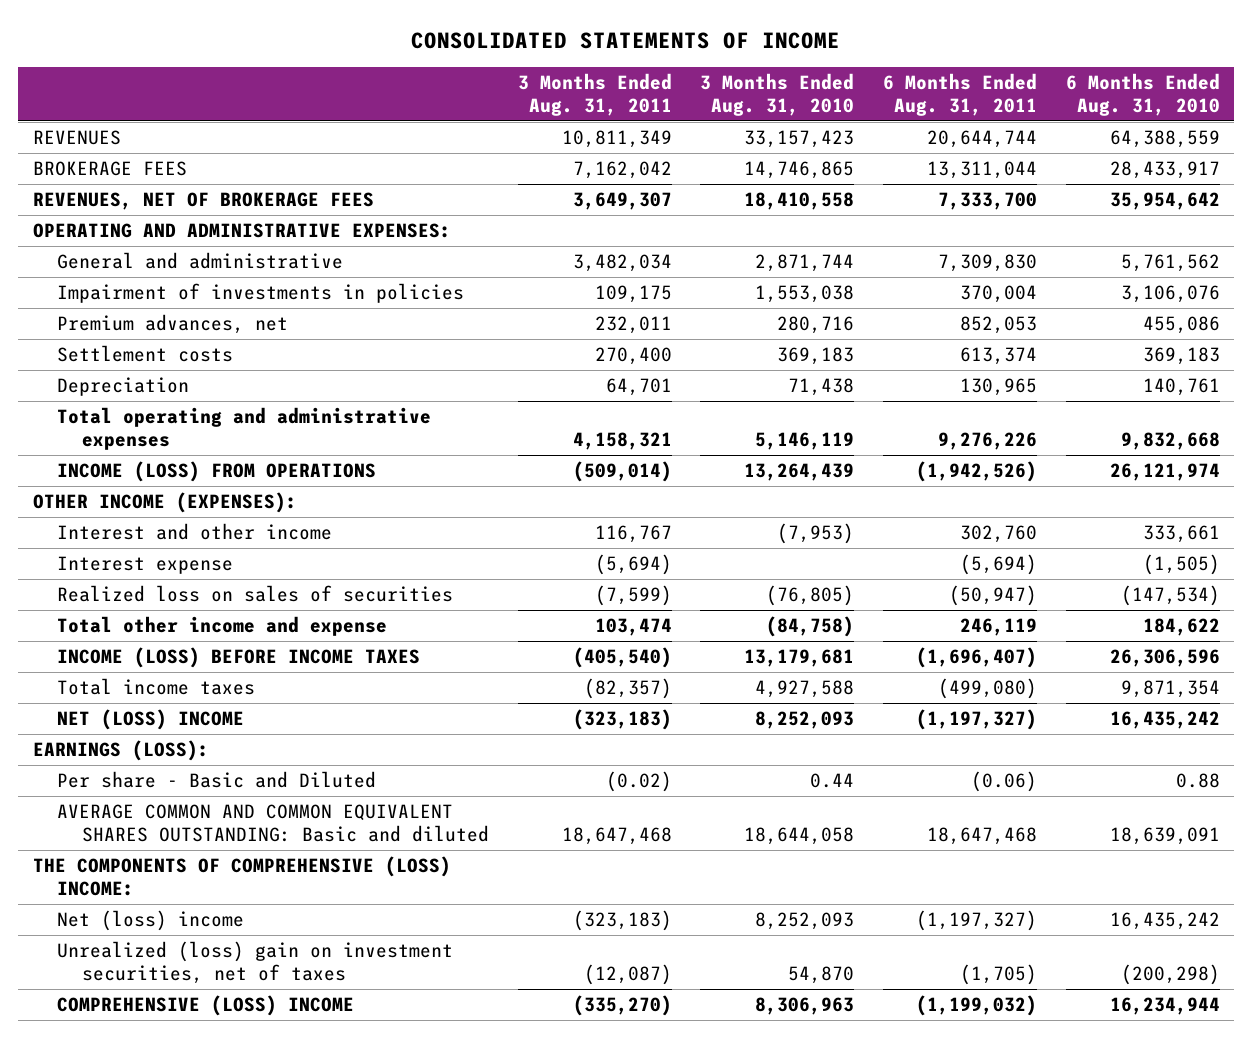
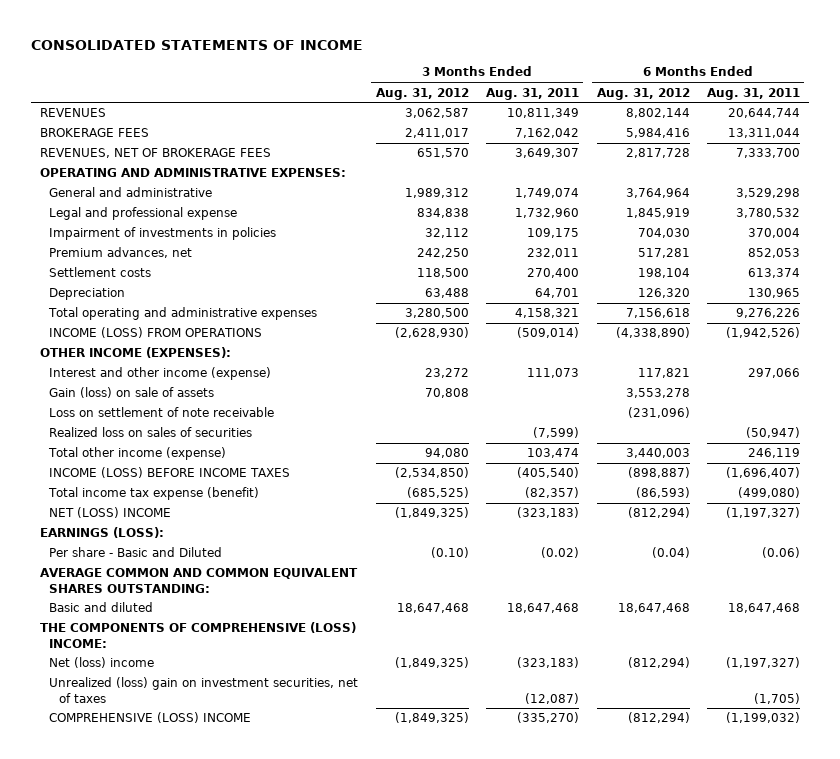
- | 3 Months Ended Aug. 31, 2011 | 3 Months Ended Aug. 31, 2010 | 6 Months Ended Aug. 31, 2011 | 6 Months Ended Aug. 31, 2010
+ | 3 Months Ended Aug. 31, 2012 | 3 Months Ended Aug. 31, 2011 | 6 Months Ended Aug. 31, 2012 | 6 Months Ended Aug. 31, 2011
- General and administrative | 3,482,034 | 2,871,744 | 7,309,830 | 5,761,562
+ General and administrative | 1,989,312 | 1,749,074 | 3,764,964 | 3,529,298
+ Legal and professional expense | 834,838 | 1,732,960 | 1,845,919 | 3,780,532
- Interest and other income | 116,767 | (7,953) | 302,760 | 333,661
- Interest expense | (5,694) | | (5,694) | (1,505)
+ Interest and other income (expense) | 23,272 | 111,073 | 117,821 | 297,066
+ Gain (loss) on sale of assets | 70,808 | | 3,553,278 |
+ Loss on settlement of note receivable | | | (231,096) |
- Total other income and expense | 103,474 | (84,758) | 246,119 | 184,622
+ Total other income (expense) | 94,080 | 103,474 | 3,440,003 | 246,119
- Total income taxes | (82,357) | 4,927,588 | (499,080) | 9,871,354
+ Total income tax expense (benefit) | (685,525) | (82,357) | (86,593) | (499,080)
- AVERAGE COMMON AND COMMON EQUIVALENT SHARES OUTSTANDING: Basic and diluted | 18,647,468 | 18,644,058 | 18,647,468 | 18,639,091
+ AVERAGE COMMON AND COMMON EQUIVALENT SHARES OUTSTANDING:
+ Basic and diluted | 18,647,468 | 18,647,468 | 18,647,468 | 18,647,468

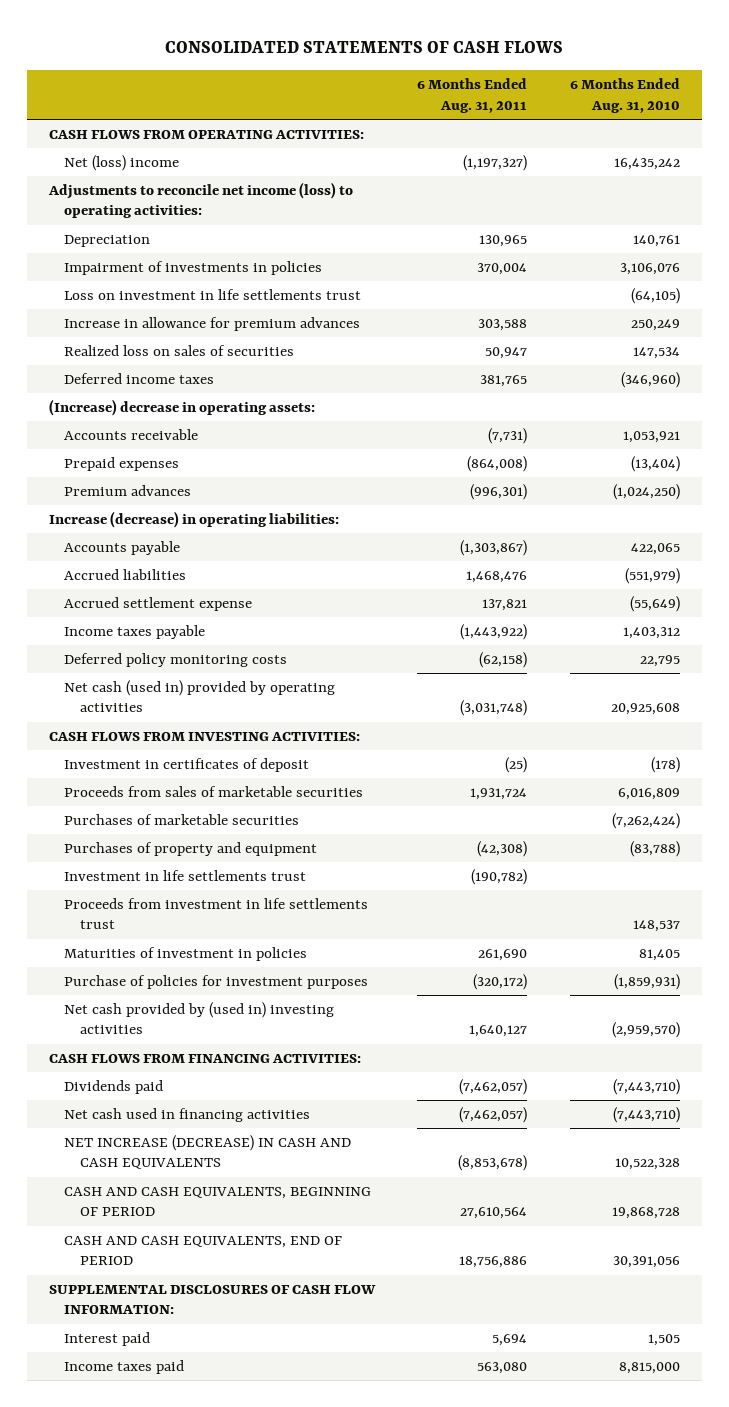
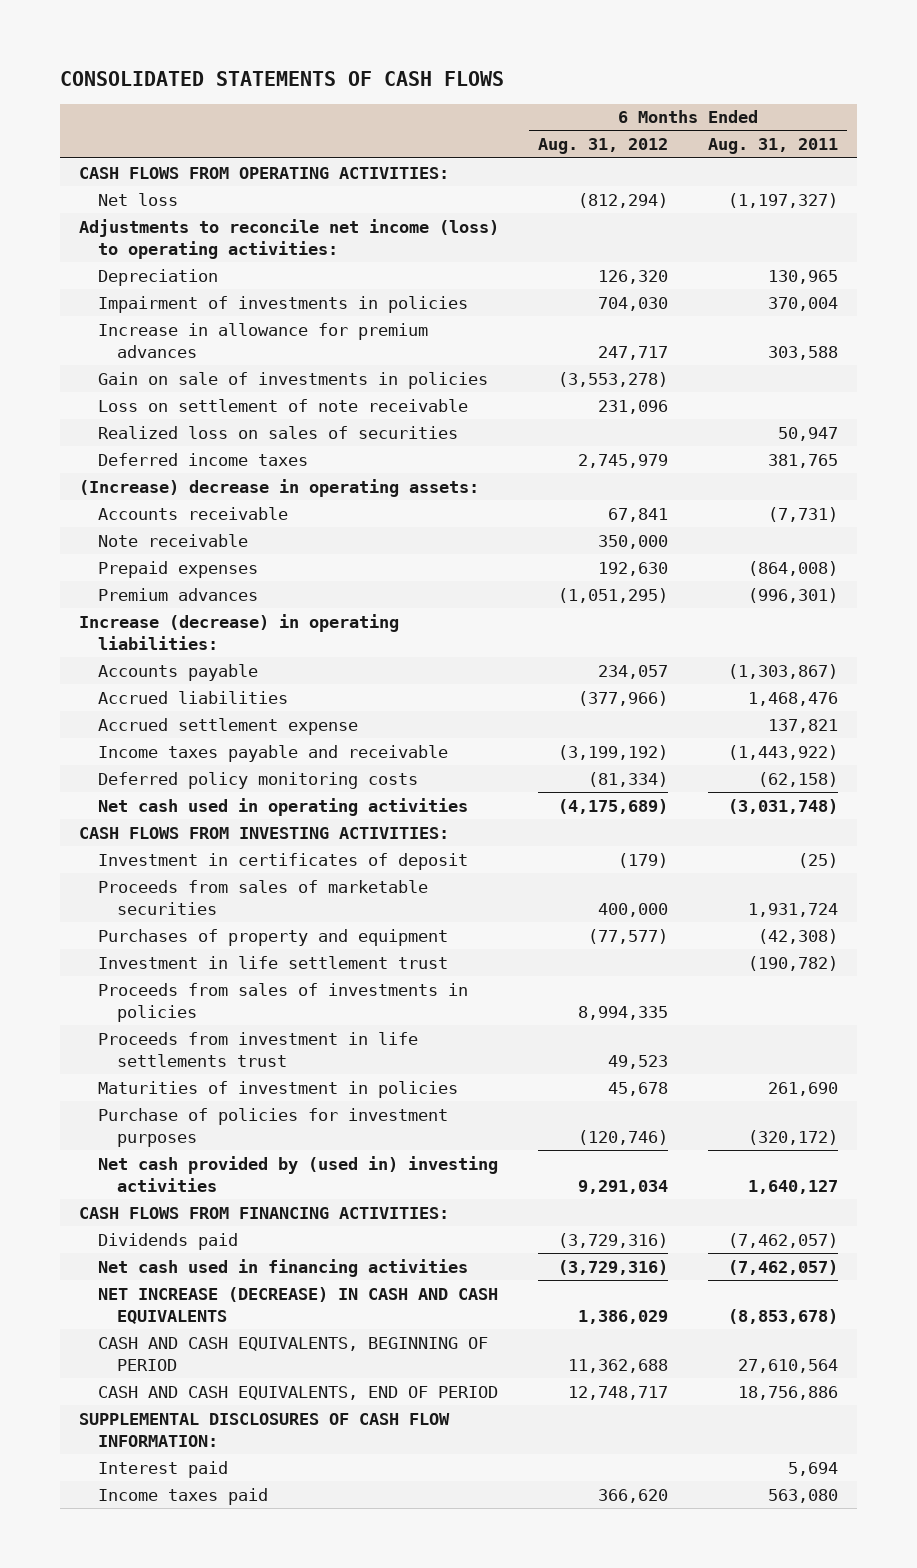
- | 6 Months Ended Aug. 31, 2011 | 6 Months Ended Aug. 31, 2010
+ | 6 Months Ended Aug. 31, 2012 | 6 Months Ended Aug. 31, 2011
- Net (loss) income | (1,197,327) | 16,435,242
+ Net loss | (812,294) | (1,197,327)
- Loss on investment in life settlements trust | | (64,105)
+ Gain on sale of investments in policies | (3,553,278) |
+ Loss on settlement of note receivable | 231,096 |
+ Note receivable | 350,000 |
- Income taxes payable | (1,443,922) | 1,403,312
+ Income taxes payable and receivable | (3,199,192) | (1,443,922)
- Net cash (used in) provided by operating activities | (3,031,748) | 20,925,608
+ Net cash used in operating activities | (4,175,689) | (3,031,748)
- Purchases of marketable securities | | (7,262,424)
- Investment in life settlements trust | (190,782) |
+ Investment in life settlement trust | | (190,782)
+ Proceeds from sales of investments in policies | 8,994,335 |

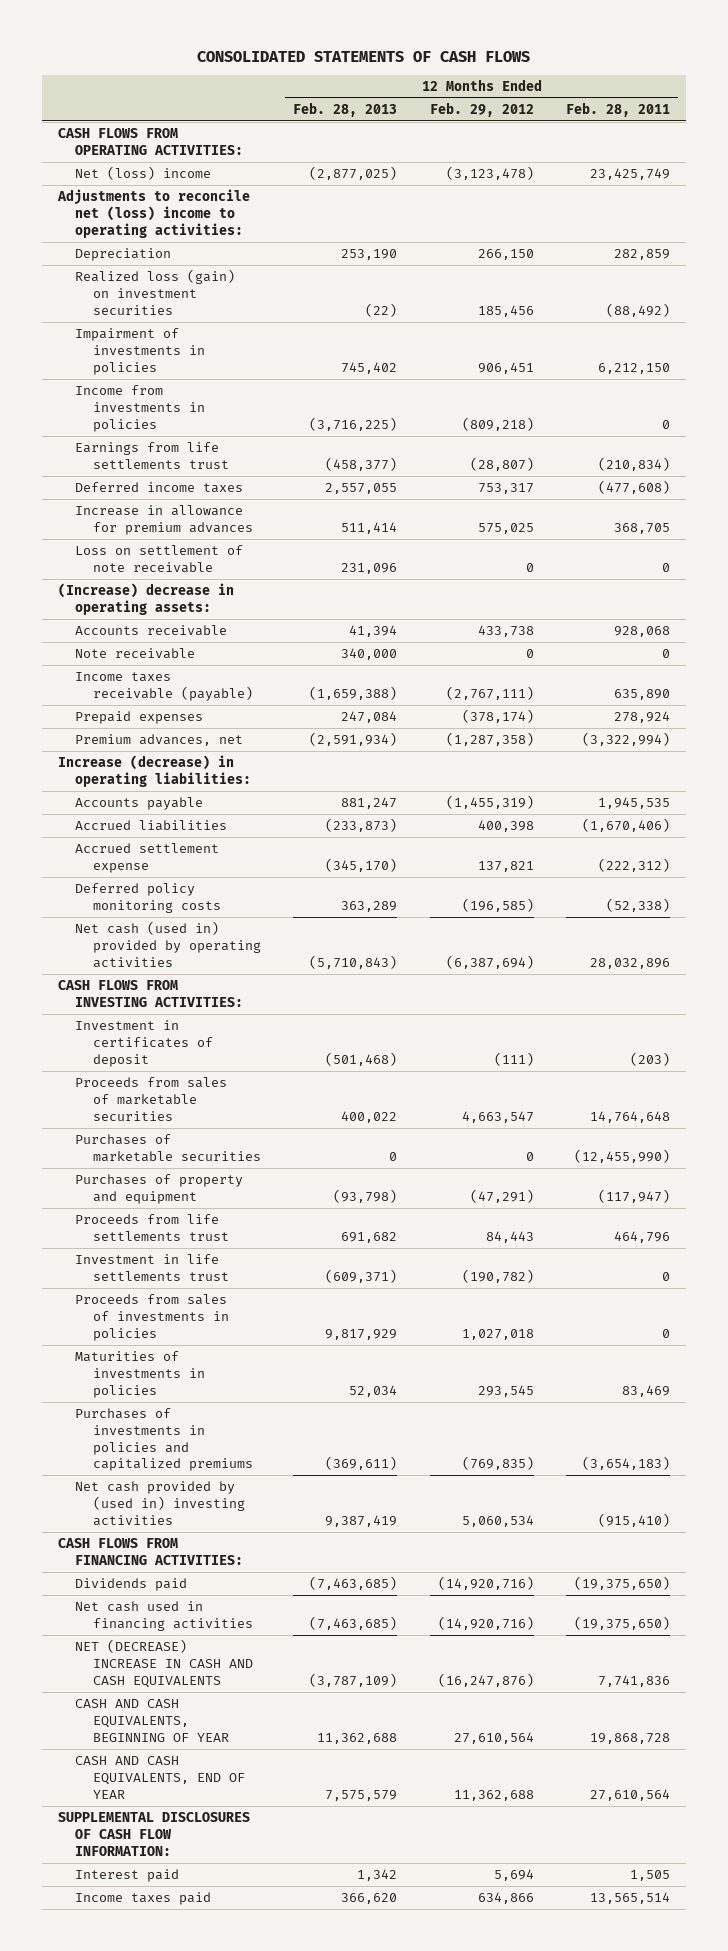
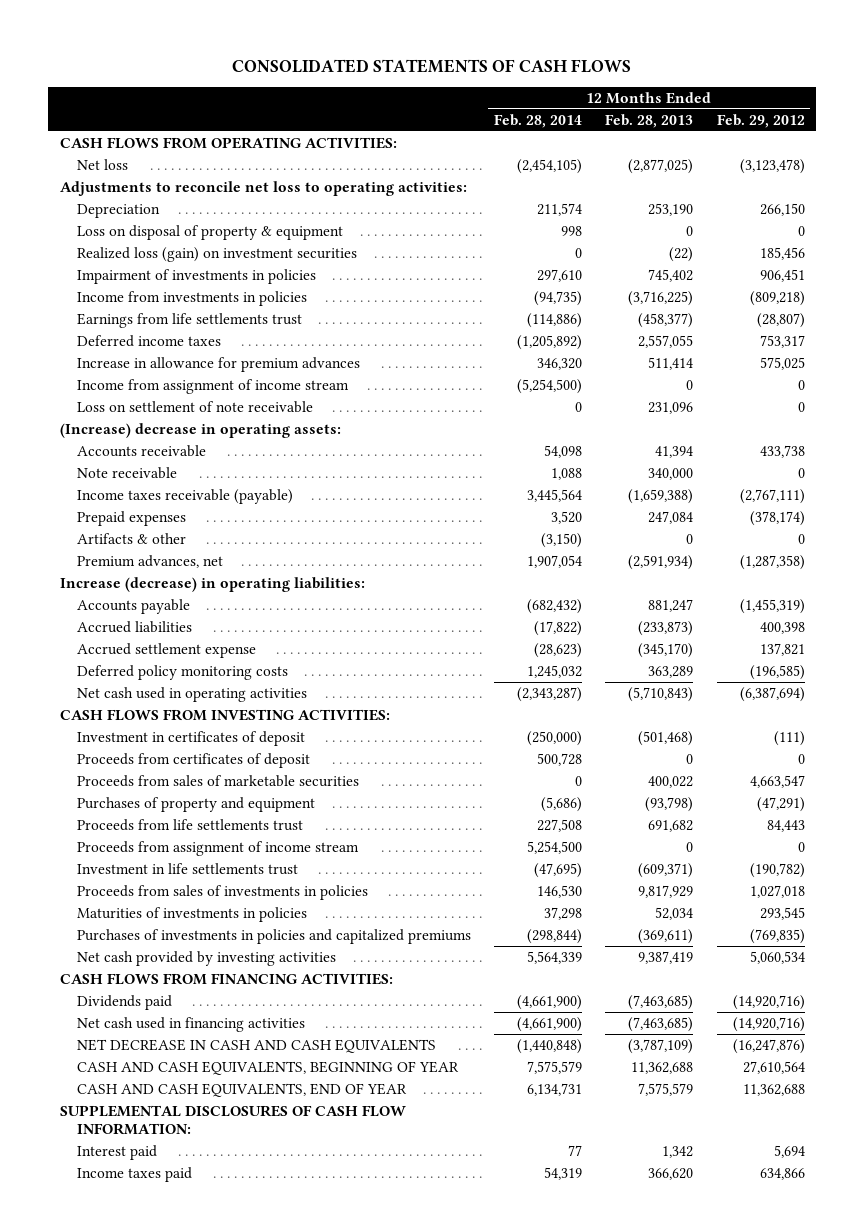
- | 12 Months Ended Feb. 28, 2013 | 12 Months Ended Feb. 29, 2012 | 12 Months Ended Feb. 28, 2011
+ | 12 Months Ended Feb. 28, 2014 | 12 Months Ended Feb. 28, 2013 | 12 Months Ended Feb. 29, 2012
- Net (loss) income | (2,877,025) | (3,123,478) | 23,425,749
- Adjustments to reconcile net (loss) income to operating activities:
+ Net loss | (2,454,105) | (2,877,025) | (3,123,478)
+ Adjustments to reconcile net loss to operating activities:
+ Loss on disposal of property & equipment | 998 | 0 | 0
+ Income from assignment of income stream | (5,254,500) | 0 | 0
+ Artifacts & other | (3,150) | 0 | 0
- Net cash (used in) provided by operating activities | (5,710,843) | (6,387,694) | 28,032,896
+ Net cash used in operating activities | (2,343,287) | (5,710,843) | (6,387,694)
+ Proceeds from certificates of deposit | 500,728 | 0 | 0
- Purchases of marketable securities | 0 | 0 | (12,455,990)
+ Proceeds from assignment of income stream | 5,254,500 | 0 | 0
- Net cash provided by (used in) investing activities | 9,387,419 | 5,060,534 | (915,410)
+ Net cash provided by investing activities | 5,564,339 | 9,387,419 | 5,060,534
- NET (DECREASE) INCREASE IN CASH AND CASH EQUIVALENTS | (3,787,109) | (16,247,876) | 7,741,836
+ NET DECREASE IN CASH AND CASH EQUIVALENTS | (1,440,848) | (3,787,109) | (16,247,876)

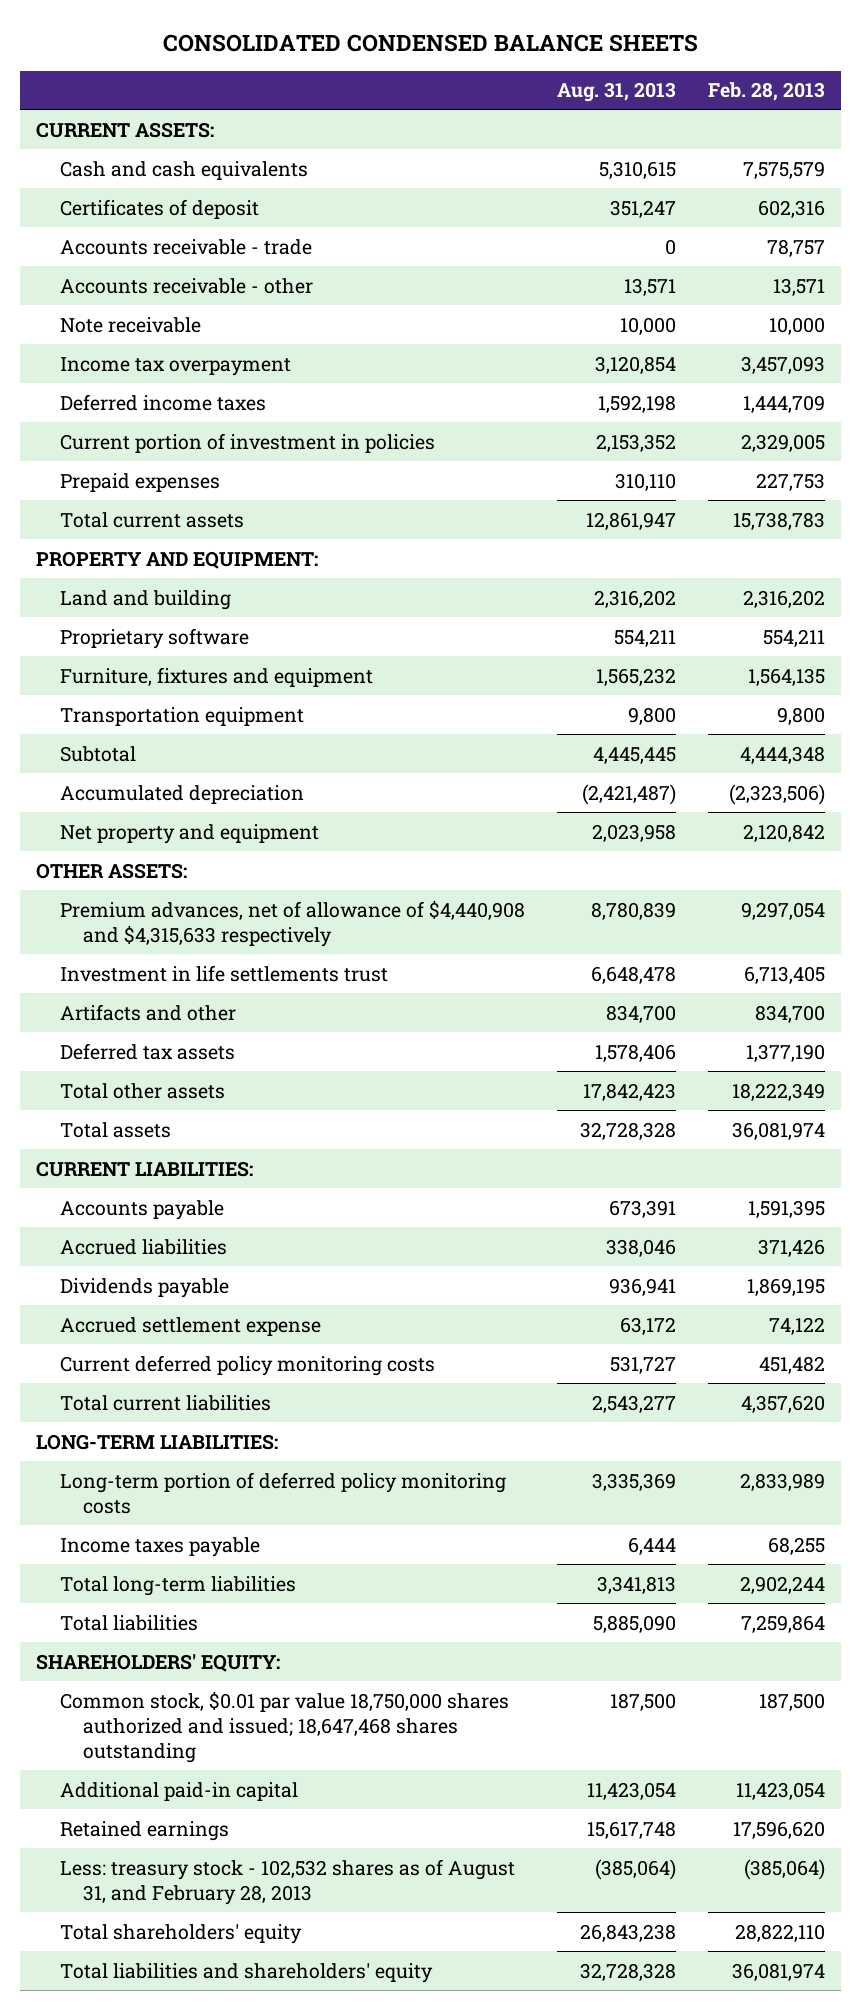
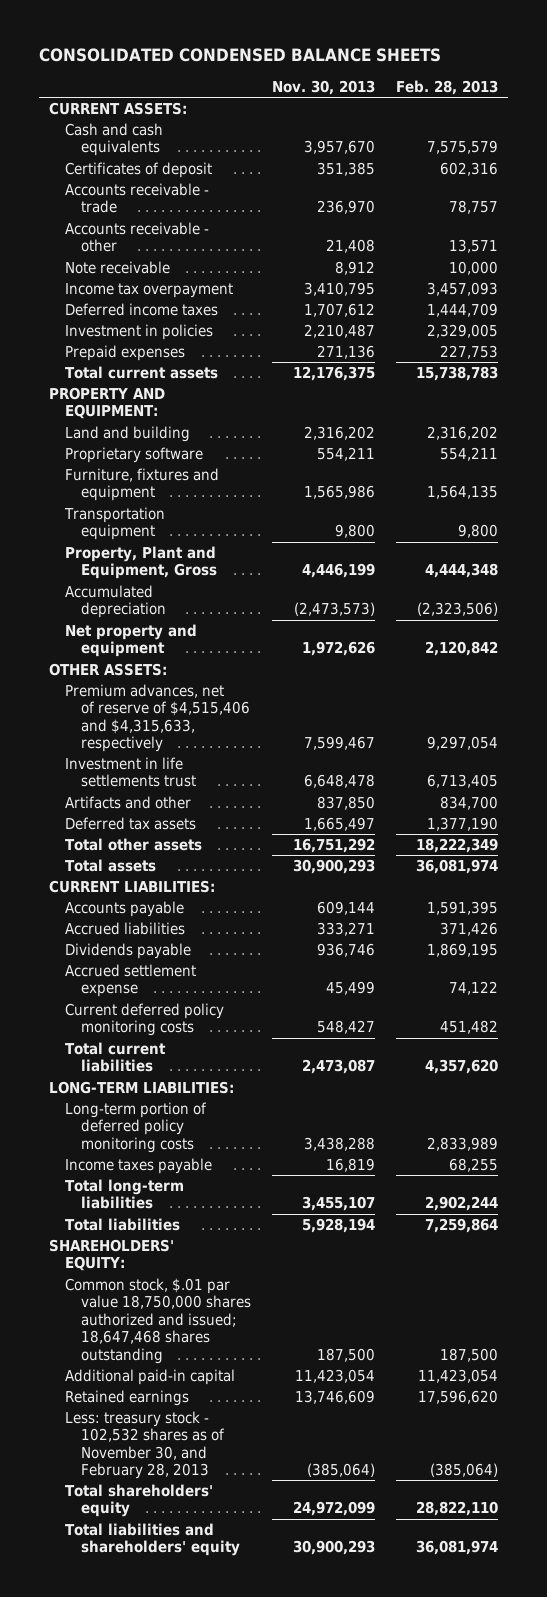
- | Aug. 31, 2013 | Feb. 28, 2013
+ | Nov. 30, 2013 | Feb. 28, 2013
- Current portion of investment in policies | 2,153,352 | 2,329,005
+ Investment in policies | 2,210,487 | 2,329,005
- Subtotal | 4,445,445 | 4,444,348
+ Property, Plant and Equipment, Gross | 4,446,199 | 4,444,348
- Premium advances, net of allowance of $4,440,908 and $4,315,633 respectively | 8,780,839 | 9,297,054
+ Premium advances, net of reserve of $4,515,406 and $4,315,633, respectively | 7,599,467 | 9,297,054
- Common stock, $0.01 par value 18,750,000 shares authorized and issued; 18,647,468 shares outstanding | 187,500 | 187,500
+ Common stock, $.01 par value 18,750,000 shares authorized and issued; 18,647,468 shares outstanding | 187,500 | 187,500
- Less: treasury stock - 102,532 shares as of August 31, and February 28, 2013 | (385,064) | (385,064)
+ Less: treasury stock - 102,532 shares as of November 30, and February 28, 2013 | (385,064) | (385,064)

